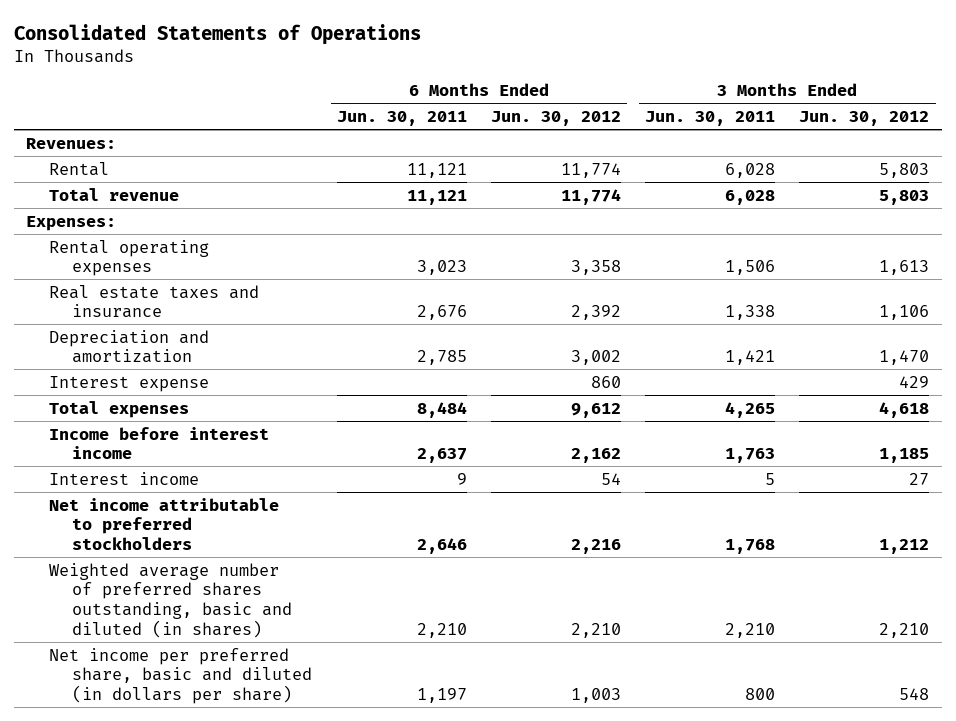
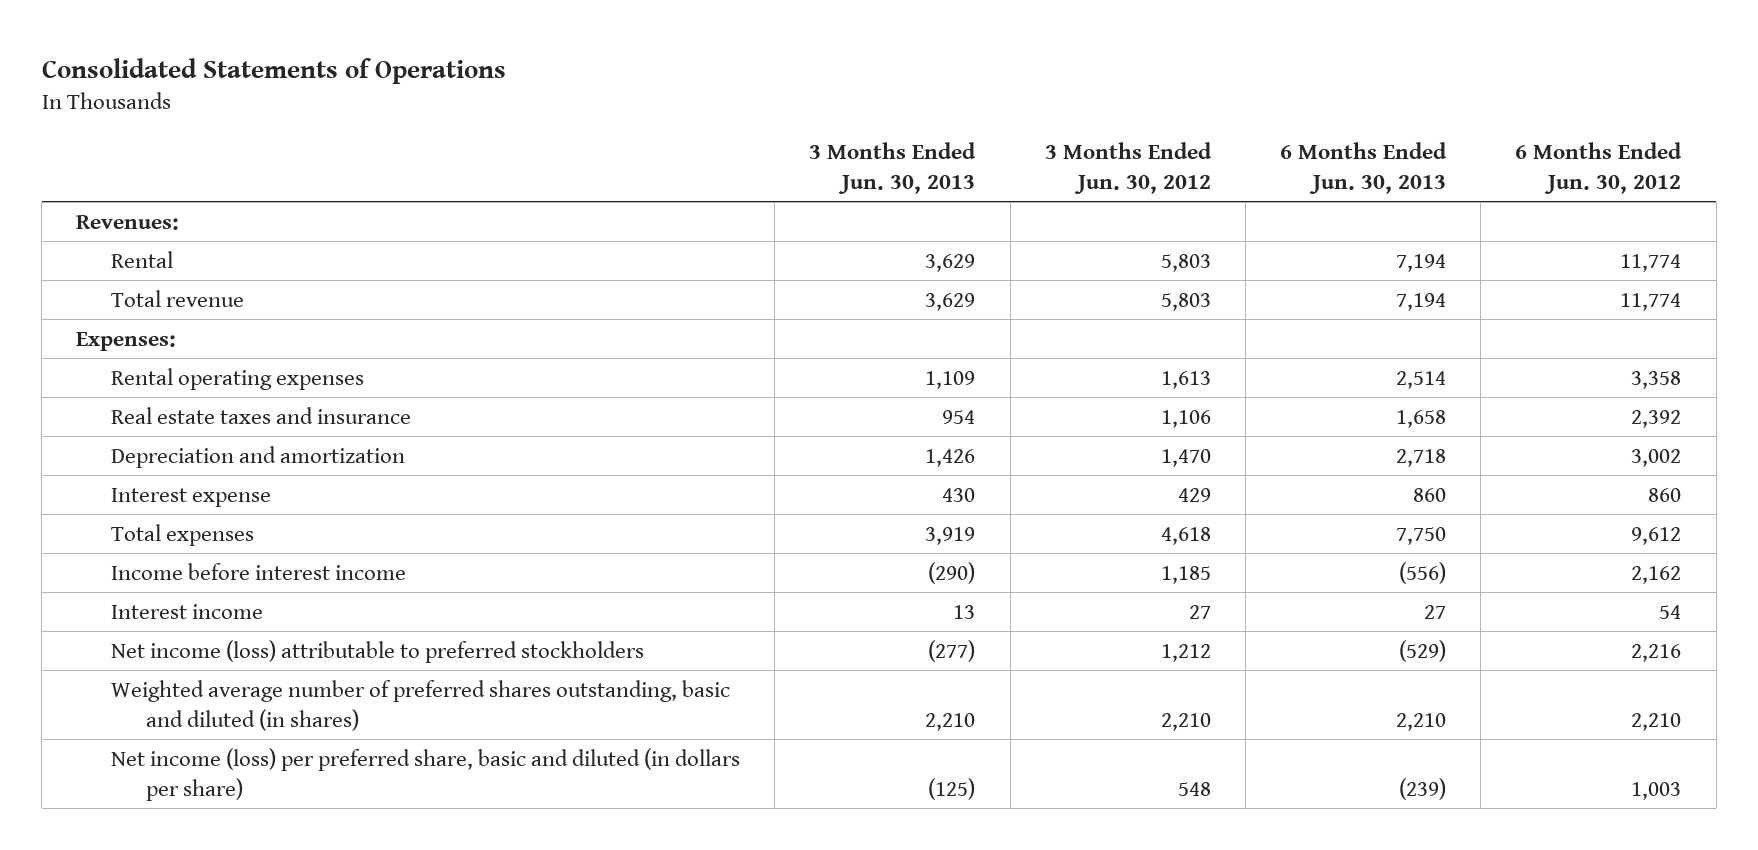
- | 6 Months Ended Jun. 30, 2011 | 6 Months Ended Jun. 30, 2012 | 3 Months Ended Jun. 30, 2011 | 3 Months Ended Jun. 30, 2012
+ | 3 Months Ended Jun. 30, 2013 | 3 Months Ended Jun. 30, 2012 | 6 Months Ended Jun. 30, 2013 | 6 Months Ended Jun. 30, 2012
- Net income attributable to preferred stockholders | 2,646 | 2,216 | 1,768 | 1,212
+ Net income (loss) attributable to preferred stockholders | (277) | 1,212 | (529) | 2,216
- Net income per preferred share, basic and diluted (in dollars per share) | 1,197 | 1,003 | 800 | 548
+ Net income (loss) per preferred share, basic and diluted (in dollars per share) | (125) | 548 | (239) | 1,003

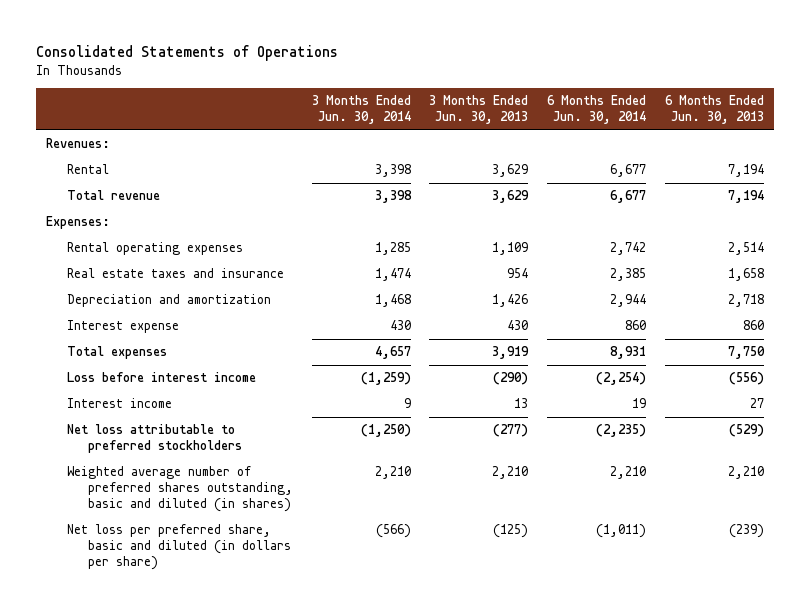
- | 3 Months Ended Jun. 30, 2013 | 3 Months Ended Jun. 30, 2012 | 6 Months Ended Jun. 30, 2013 | 6 Months Ended Jun. 30, 2012
+ | 3 Months Ended Jun. 30, 2014 | 3 Months Ended Jun. 30, 2013 | 6 Months Ended Jun. 30, 2014 | 6 Months Ended Jun. 30, 2013
- Income before interest income | (290) | 1,185 | (556) | 2,162
+ Loss before interest income | (1,259) | (290) | (2,254) | (556)
- Net income (loss) attributable to preferred stockholders | (277) | 1,212 | (529) | 2,216
+ Net loss attributable to preferred stockholders | (1,250) | (277) | (2,235) | (529)
- Net income (loss) per preferred share, basic and diluted (in dollars per share) | (125) | 548 | (239) | 1,003
+ Net loss per preferred share, basic and diluted (in dollars per share) | (566) | (125) | (1,011) | (239)

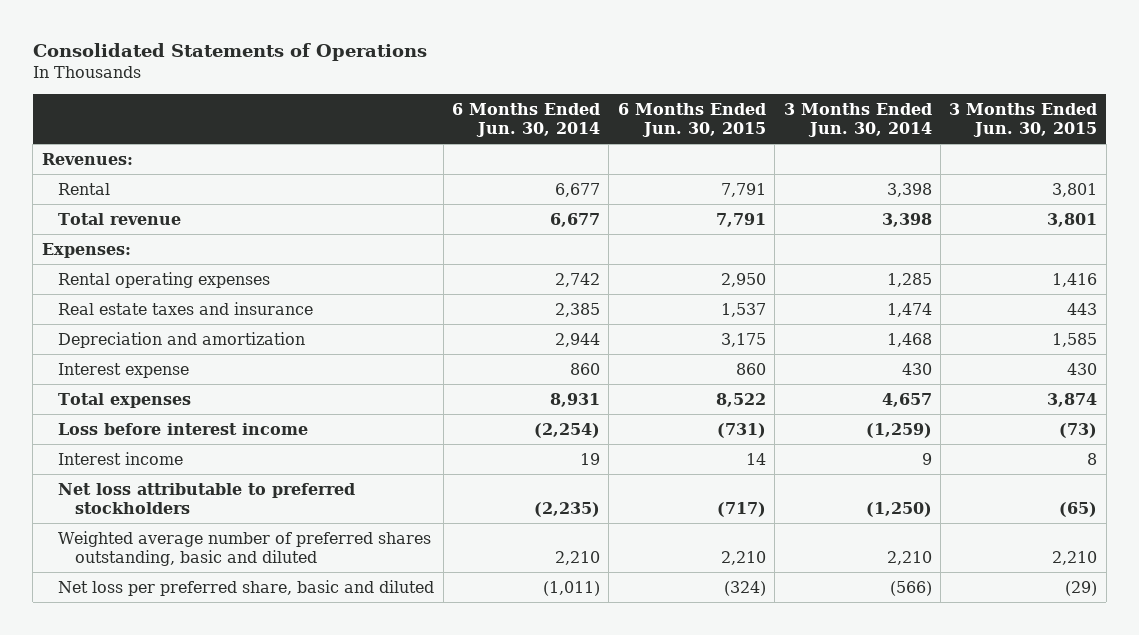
- | 3 Months Ended Jun. 30, 2014 | 3 Months Ended Jun. 30, 2013 | 6 Months Ended Jun. 30, 2014 | 6 Months Ended Jun. 30, 2013
+ | 6 Months Ended Jun. 30, 2014 | 6 Months Ended Jun. 30, 2015 | 3 Months Ended Jun. 30, 2014 | 3 Months Ended Jun. 30, 2015
- Weighted average number of preferred shares outstanding, basic and diluted (in shares) | 2,210 | 2,210 | 2,210 | 2,210
- Net loss per preferred share, basic and diluted (in dollars per share) | (566) | (125) | (1,011) | (239)
+ Weighted average number of preferred shares outstanding, basic and diluted | 2,210 | 2,210 | 2,210 | 2,210
+ Net loss per preferred share, basic and diluted | (1,011) | (324) | (566) | (29)

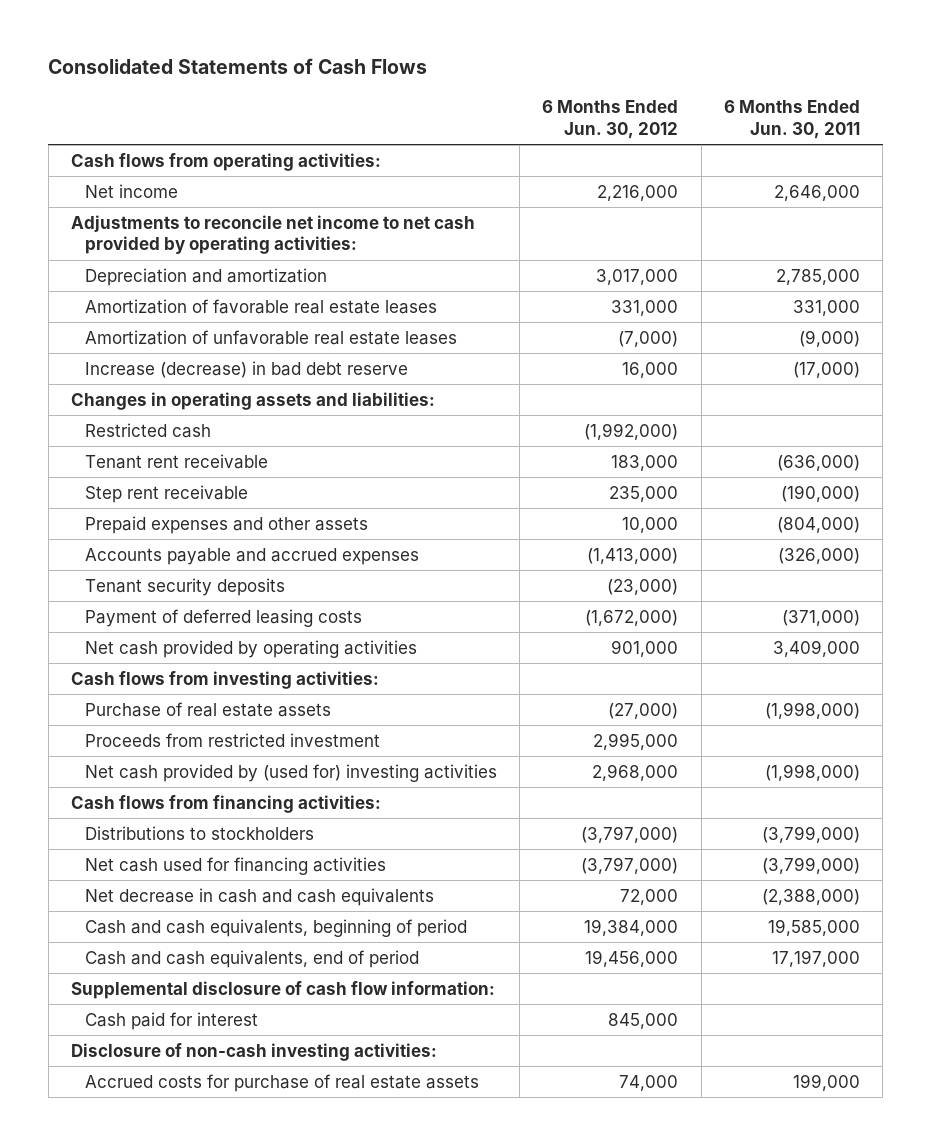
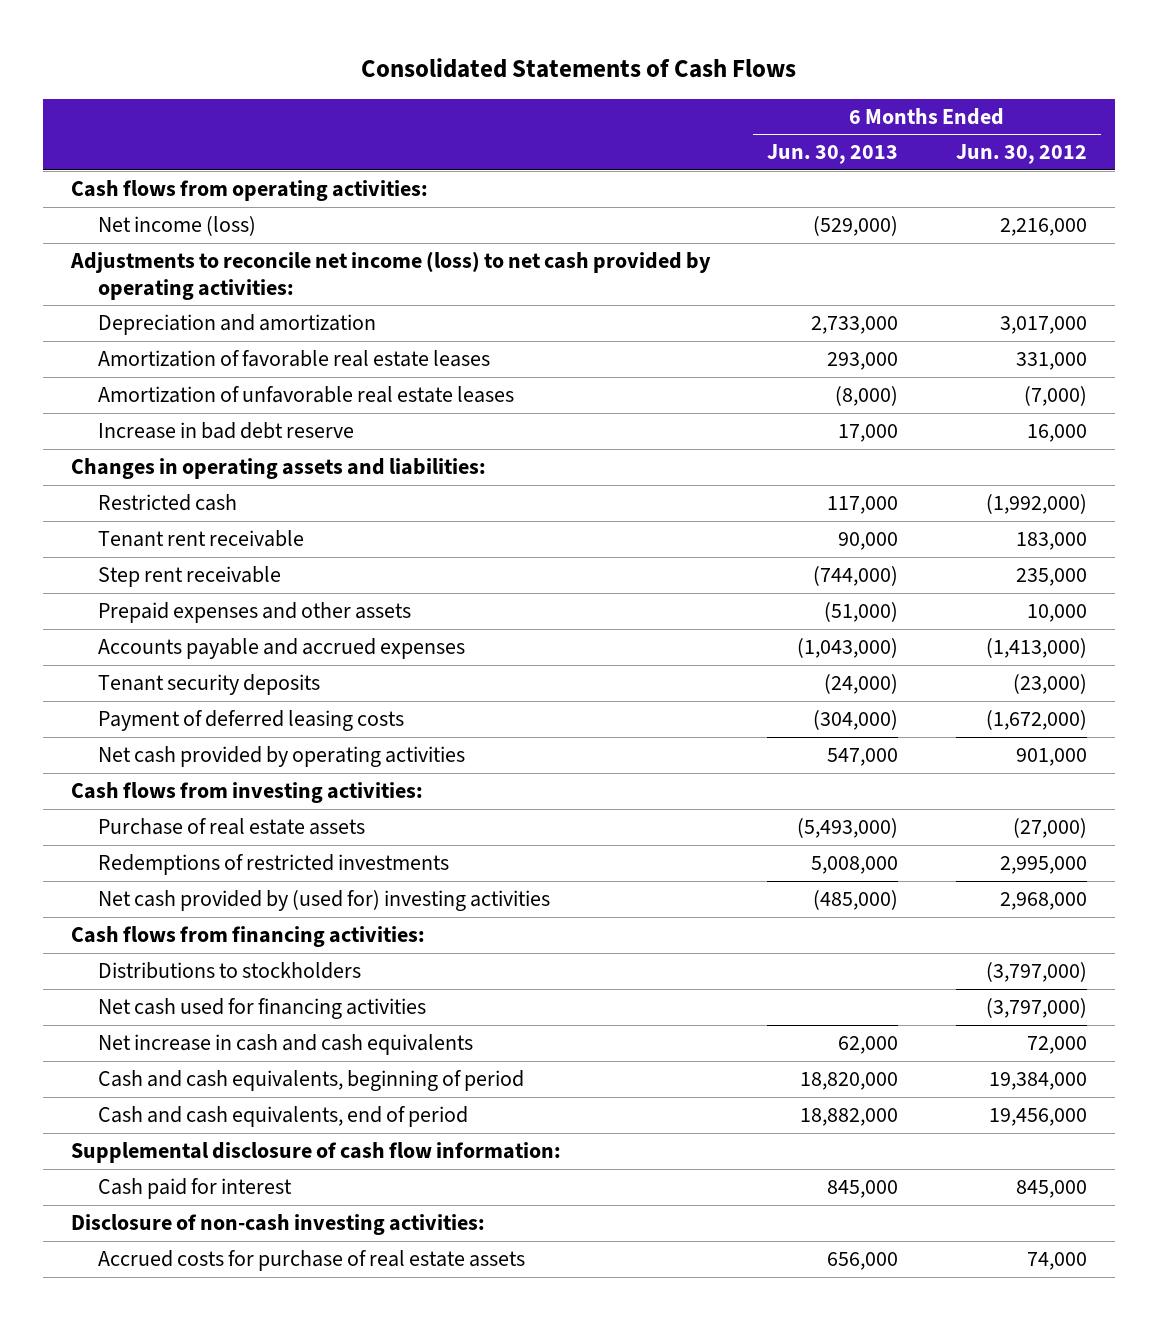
- | 6 Months Ended Jun. 30, 2012 | 6 Months Ended Jun. 30, 2011
+ | 6 Months Ended Jun. 30, 2013 | 6 Months Ended Jun. 30, 2012
- Net income | 2,216,000 | 2,646,000
- Adjustments to reconcile net income to net cash provided by operating activities:
+ Net income (loss) | (529,000) | 2,216,000
+ Adjustments to reconcile net income (loss) to net cash provided by operating activities:
- Increase (decrease) in bad debt reserve | 16,000 | (17,000)
+ Increase in bad debt reserve | 17,000 | 16,000
- Proceeds from restricted investment | 2,995,000 |
+ Redemptions of restricted investments | 5,008,000 | 2,995,000
- Net decrease in cash and cash equivalents | 72,000 | (2,388,000)
+ Net increase in cash and cash equivalents | 62,000 | 72,000

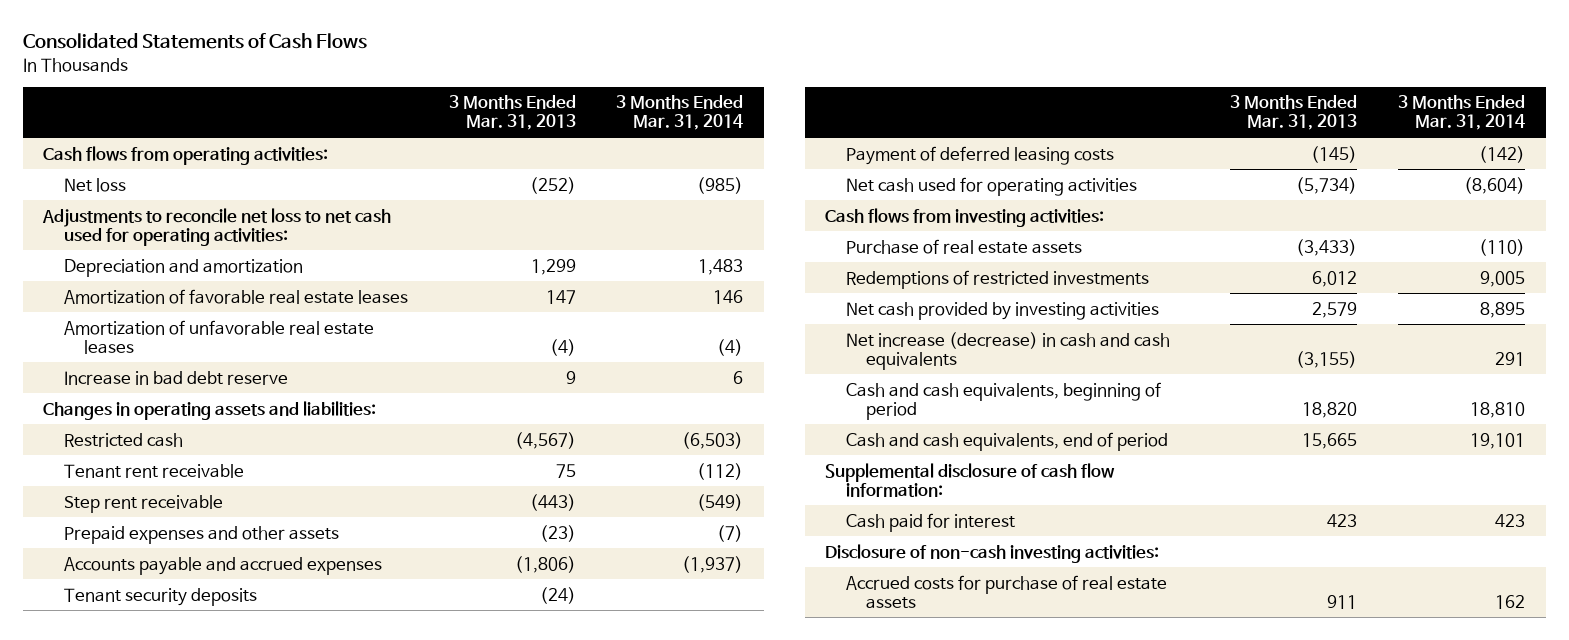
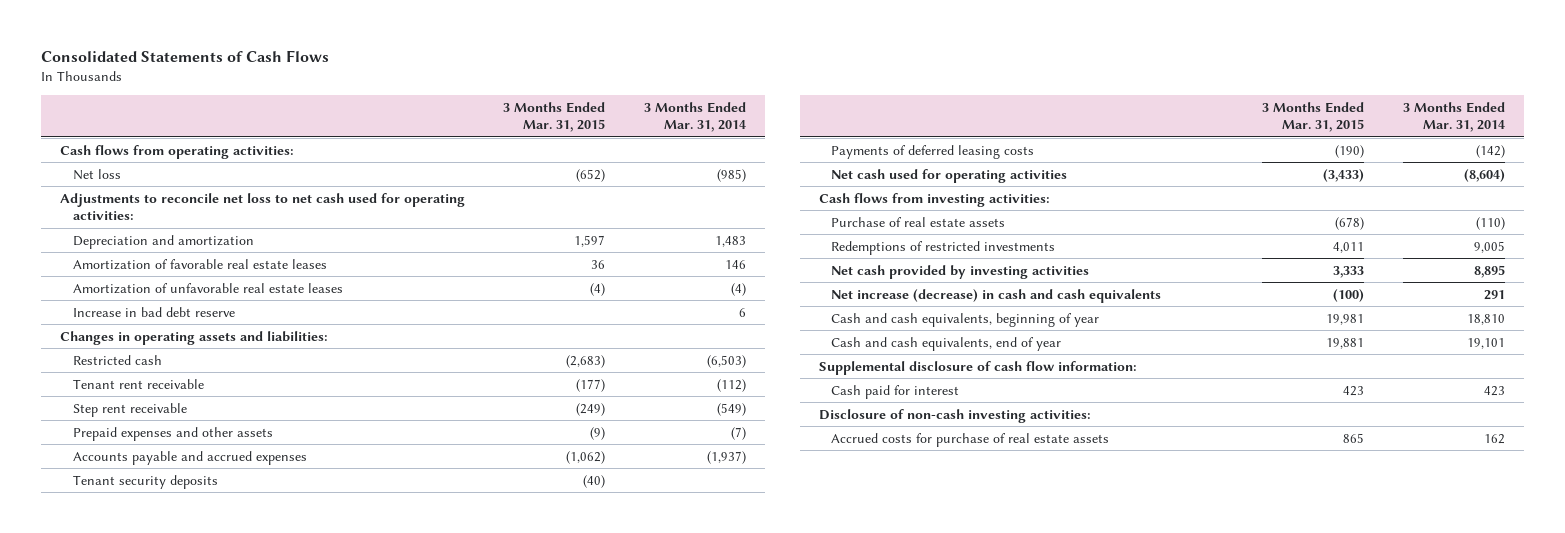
- | 3 Months Ended Mar. 31, 2013 | 3 Months Ended Mar. 31, 2014
+ | 3 Months Ended Mar. 31, 2015 | 3 Months Ended Mar. 31, 2014
- Payment of deferred leasing costs | (145) | (142)
+ Payments of deferred leasing costs | (190) | (142)
- Cash and cash equivalents, beginning of period | 18,820 | 18,810
- Cash and cash equivalents, end of period | 15,665 | 19,101
+ Cash and cash equivalents, beginning of year | 19,981 | 18,810
+ Cash and cash equivalents, end of year | 19,881 | 19,101

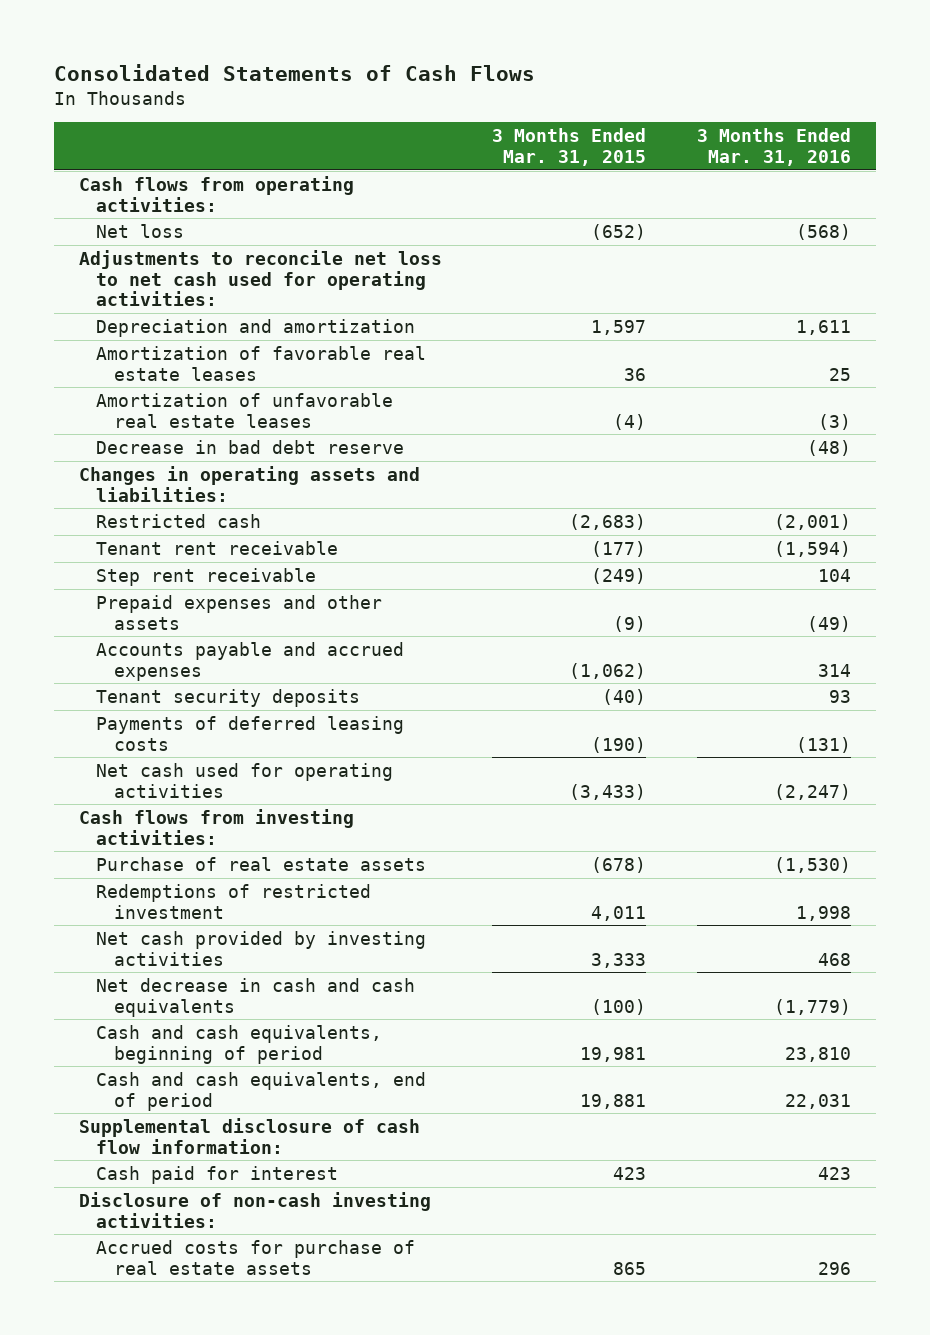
- | 3 Months Ended Mar. 31, 2015 | 3 Months Ended Mar. 31, 2014
+ | 3 Months Ended Mar. 31, 2015 | 3 Months Ended Mar. 31, 2016
- Increase in bad debt reserve | | 6
+ Decrease in bad debt reserve | | (48)
- Redemptions of restricted investments | 4,011 | 9,005
+ Redemptions of restricted investment | 4,011 | 1,998
- Net increase (decrease) in cash and cash equivalents | (100) | 291
- Cash and cash equivalents, beginning of year | 19,981 | 18,810
- Cash and cash equivalents, end of year | 19,881 | 19,101
+ Net decrease in cash and cash equivalents | (100) | (1,779)
+ Cash and cash equivalents, beginning of period | 19,981 | 23,810
+ Cash and cash equivalents, end of period | 19,881 | 22,031

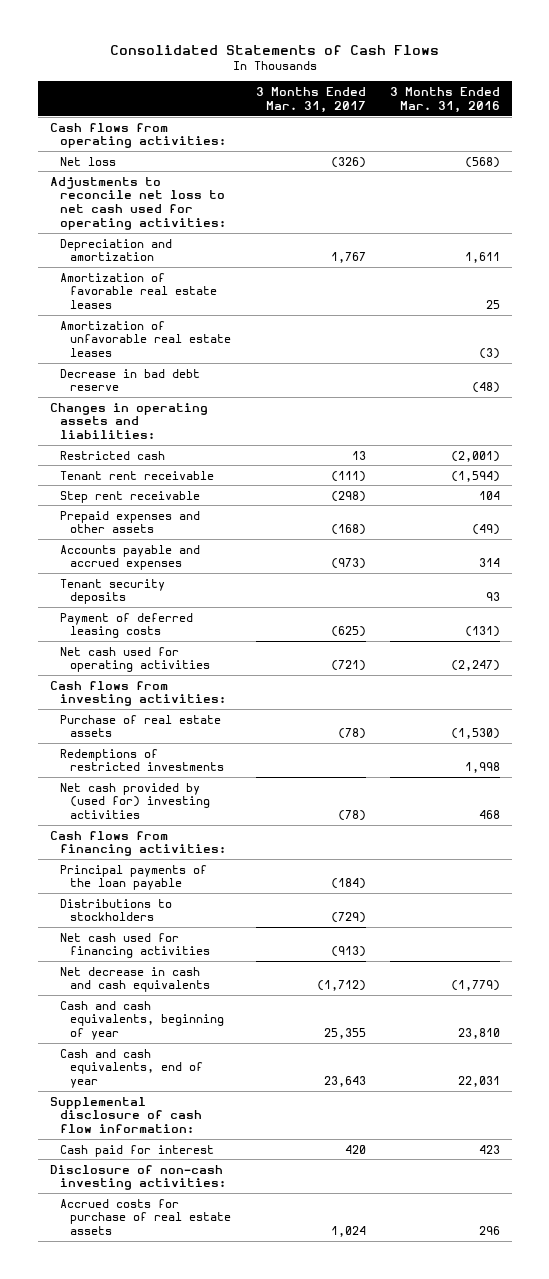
- | 3 Months Ended Mar. 31, 2015 | 3 Months Ended Mar. 31, 2016
+ | 3 Months Ended Mar. 31, 2017 | 3 Months Ended Mar. 31, 2016
- Payments of deferred leasing costs | (190) | (131)
+ Payment of deferred leasing costs | (625) | (131)
- Redemptions of restricted investment | 4,011 | 1,998
- Net cash provided by investing activities | 3,333 | 468
+ Redemptions of restricted investments | | 1,998
+ Net cash provided by (used for) investing activities | (78) | 468
+ Cash flows from financing activities:
+ Principal payments of the loan payable | (184) |
+ Distributions to stockholders | (729) |
+ Net cash used for financing activities | (913) |
- Cash and cash equivalents, beginning of period | 19,981 | 23,810
- Cash and cash equivalents, end of period | 19,881 | 22,031
+ Cash and cash equivalents, beginning of year | 25,355 | 23,810
+ Cash and cash equivalents, end of year | 23,643 | 22,031

